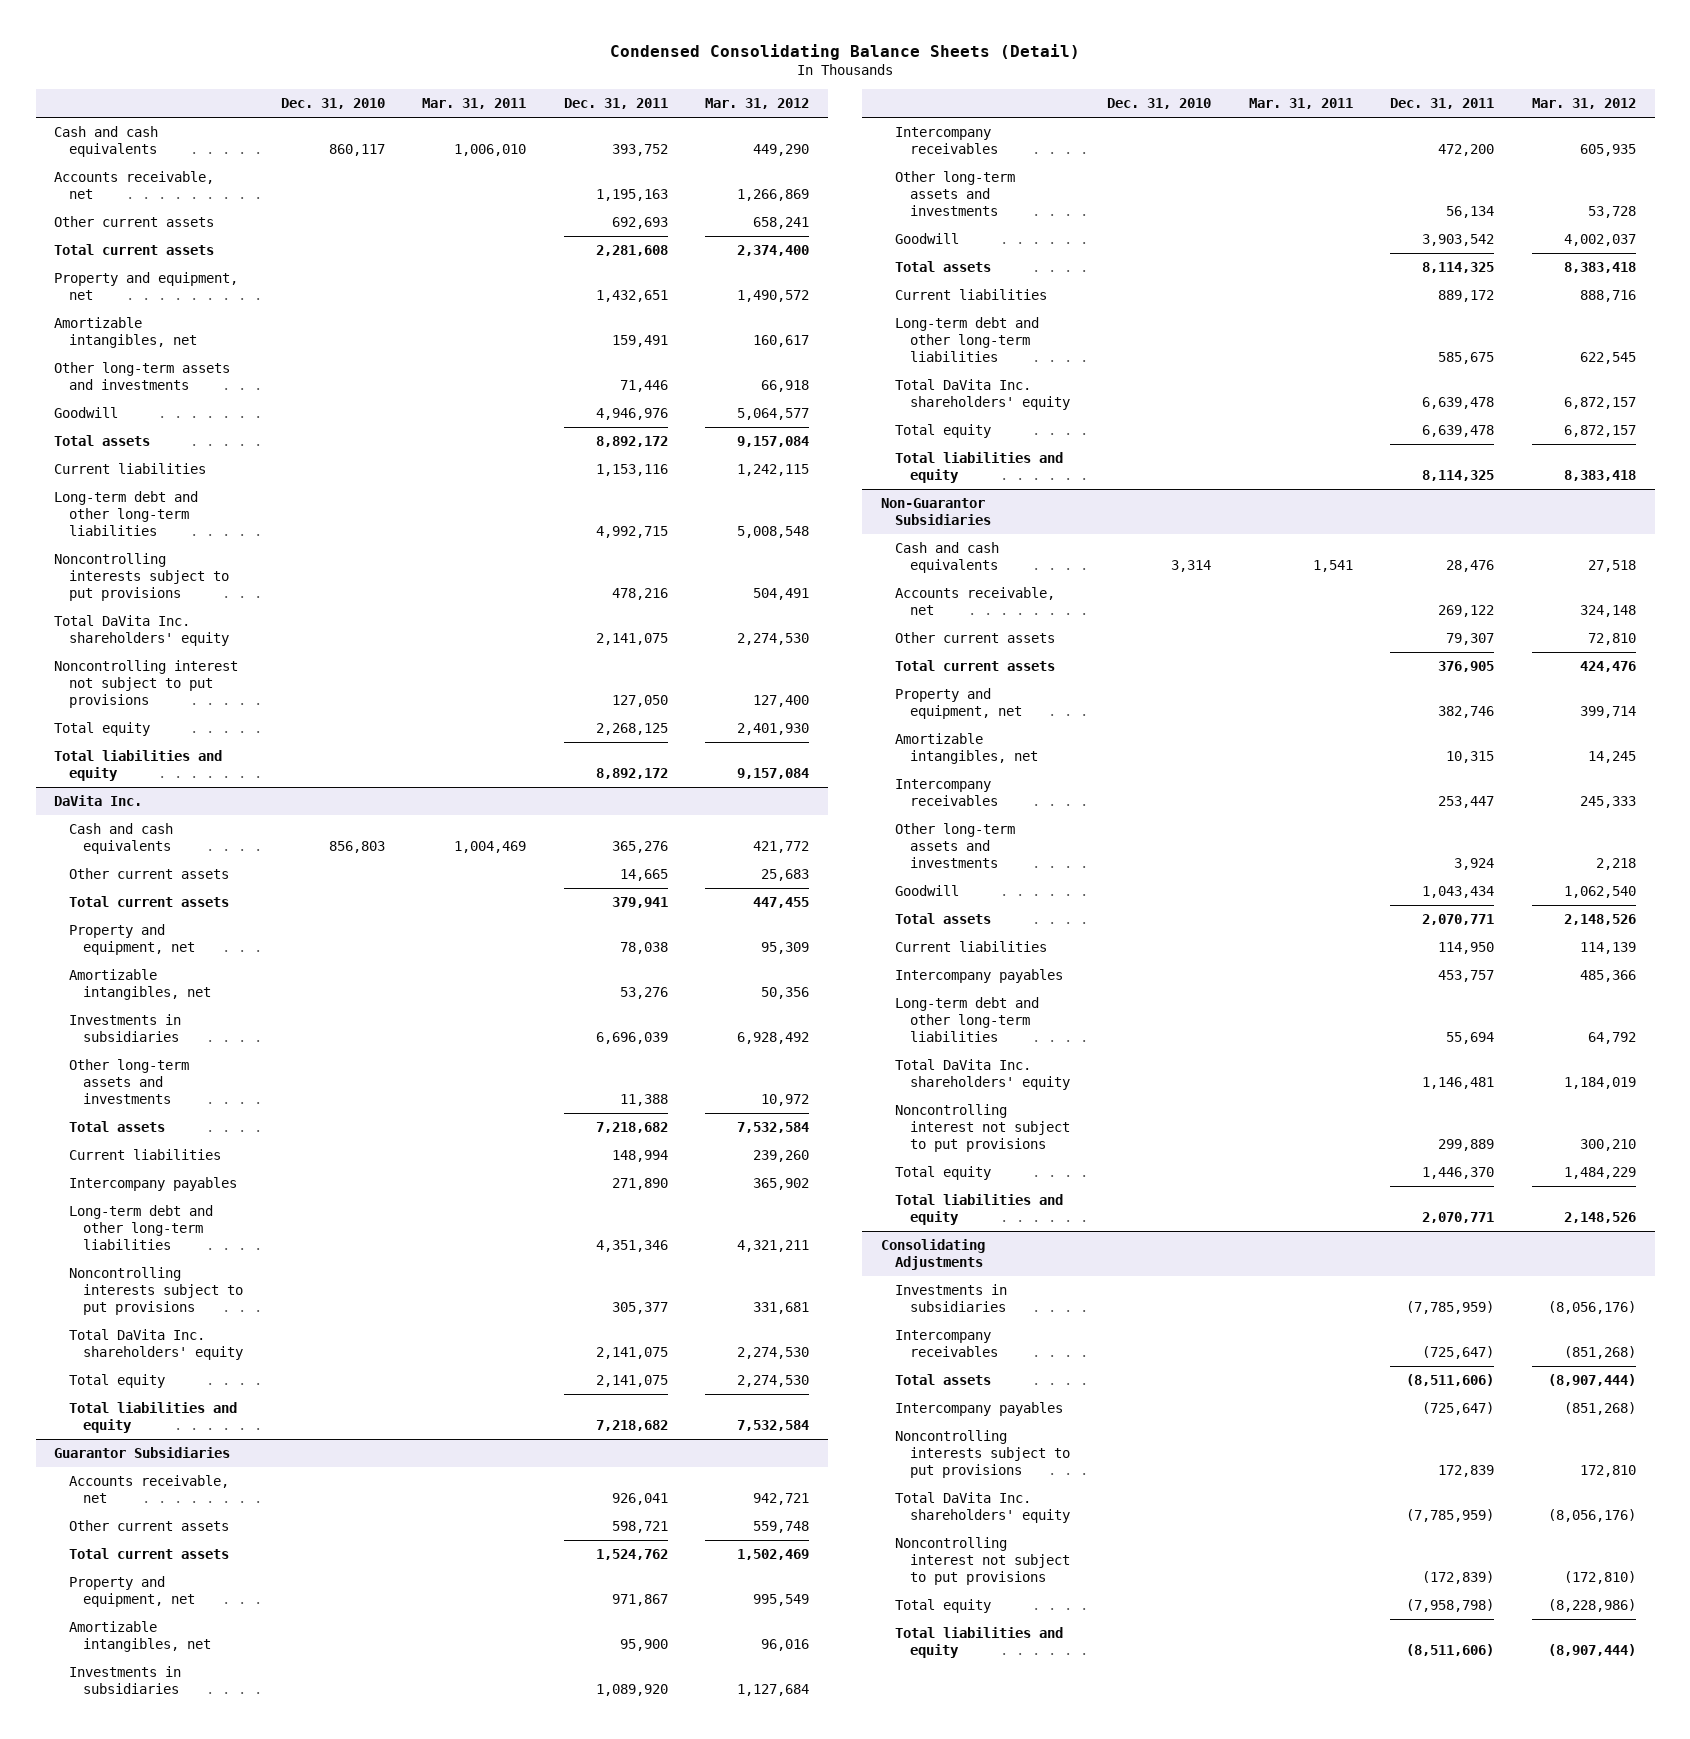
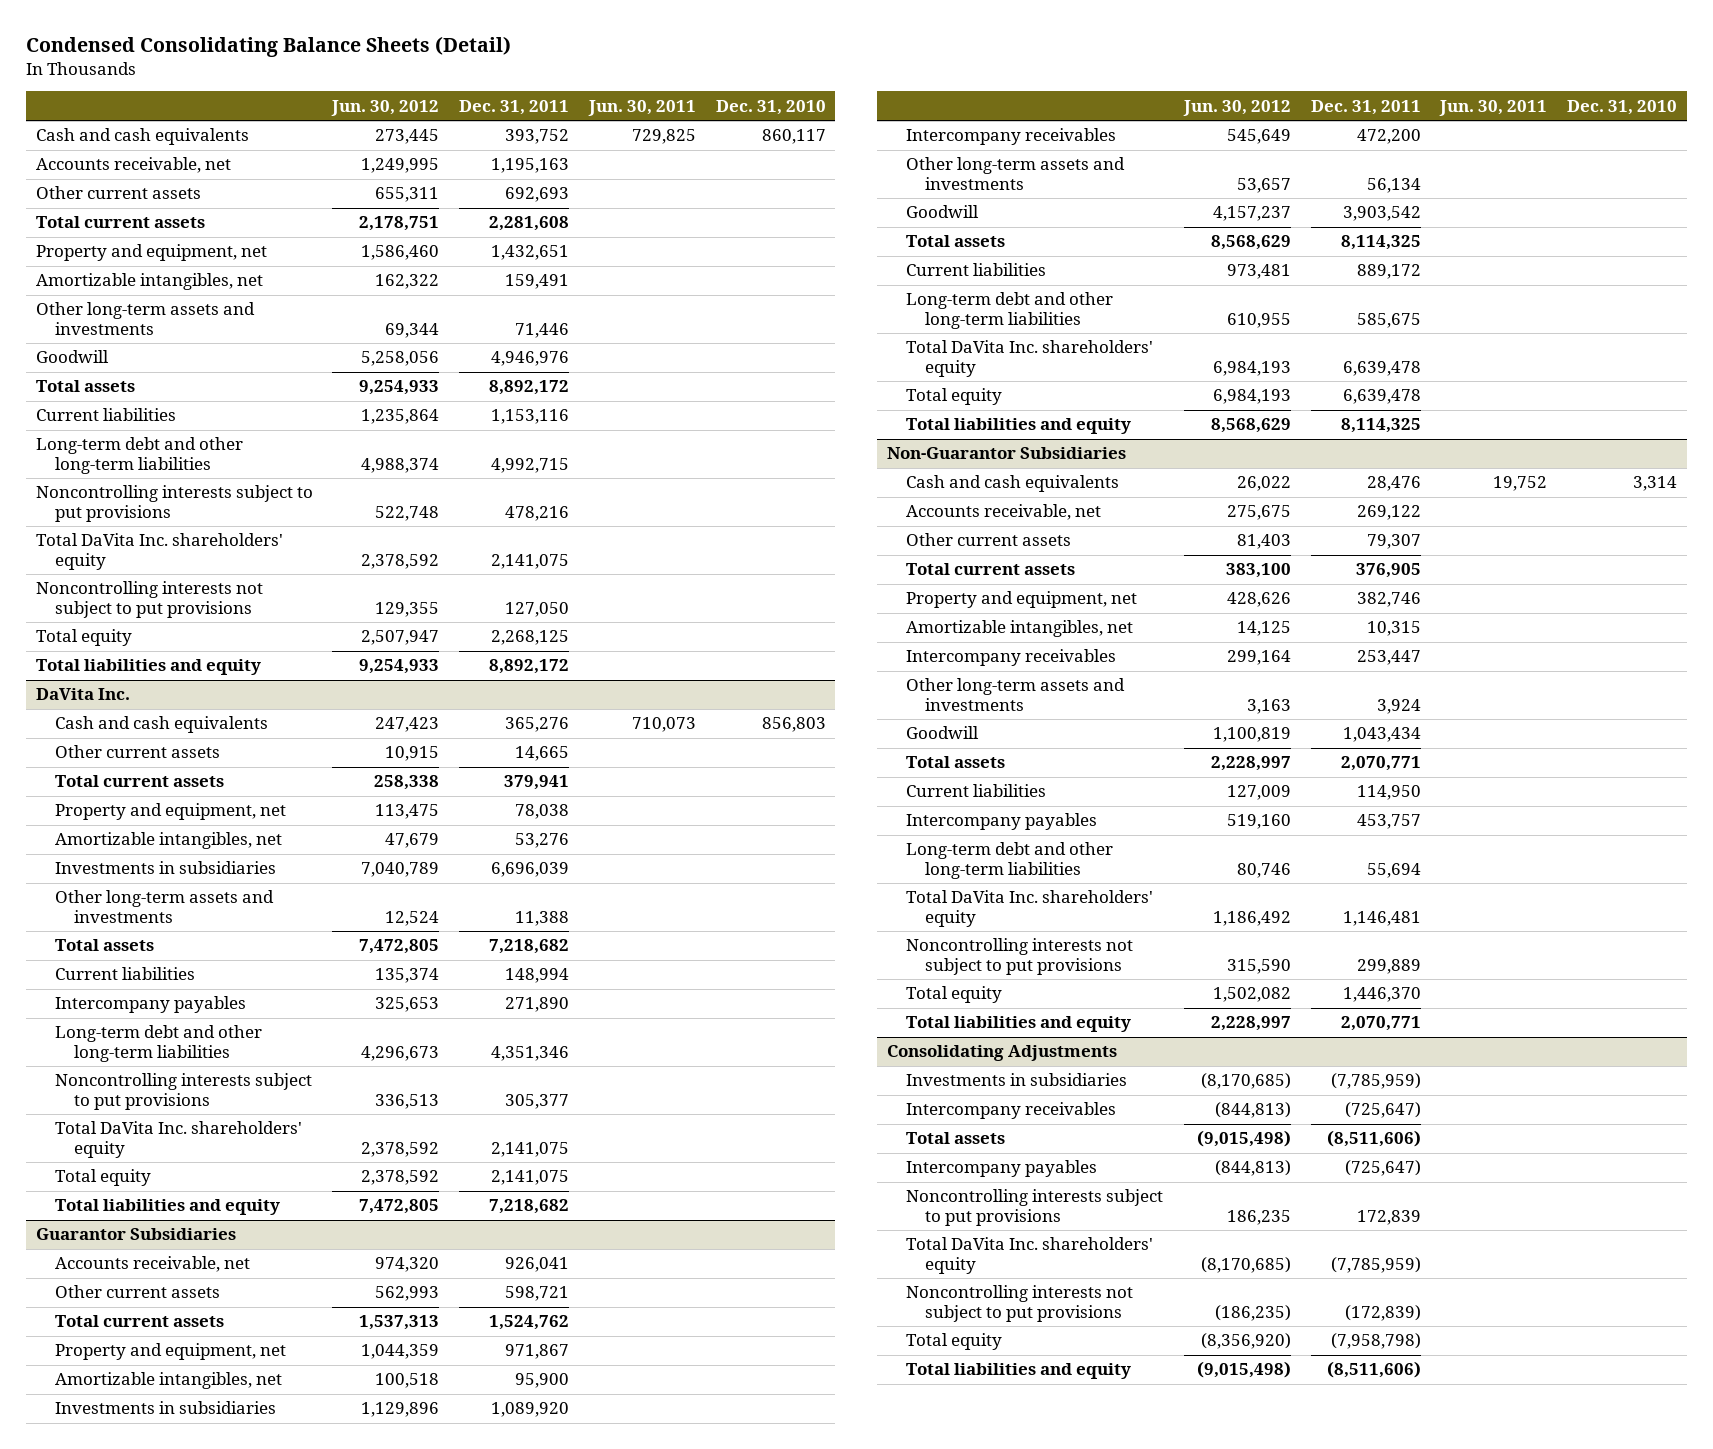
- | Dec. 31, 2010 | Mar. 31, 2011 | Dec. 31, 2011 | Mar. 31, 2012
+ | Jun. 30, 2012 | Dec. 31, 2011 | Jun. 30, 2011 | Dec. 31, 2010
- Noncontrolling interest not subject to put provisions | | | 127,050 | 127,400
+ Noncontrolling interests not subject to put provisions | 129,355 | 127,050 | |
@ Non-Guarantor Subsidiaries
- Noncontrolling interest not subject to put provisions | | | 299,889 | 300,210
+ Noncontrolling interests not subject to put provisions | 315,590 | 299,889 | |
@ Consolidating Adjustments
- Noncontrolling interest not subject to put provisions | | | (172,839) | (172,810)
+ Noncontrolling interests not subject to put provisions | (186,235) | (172,839) | |

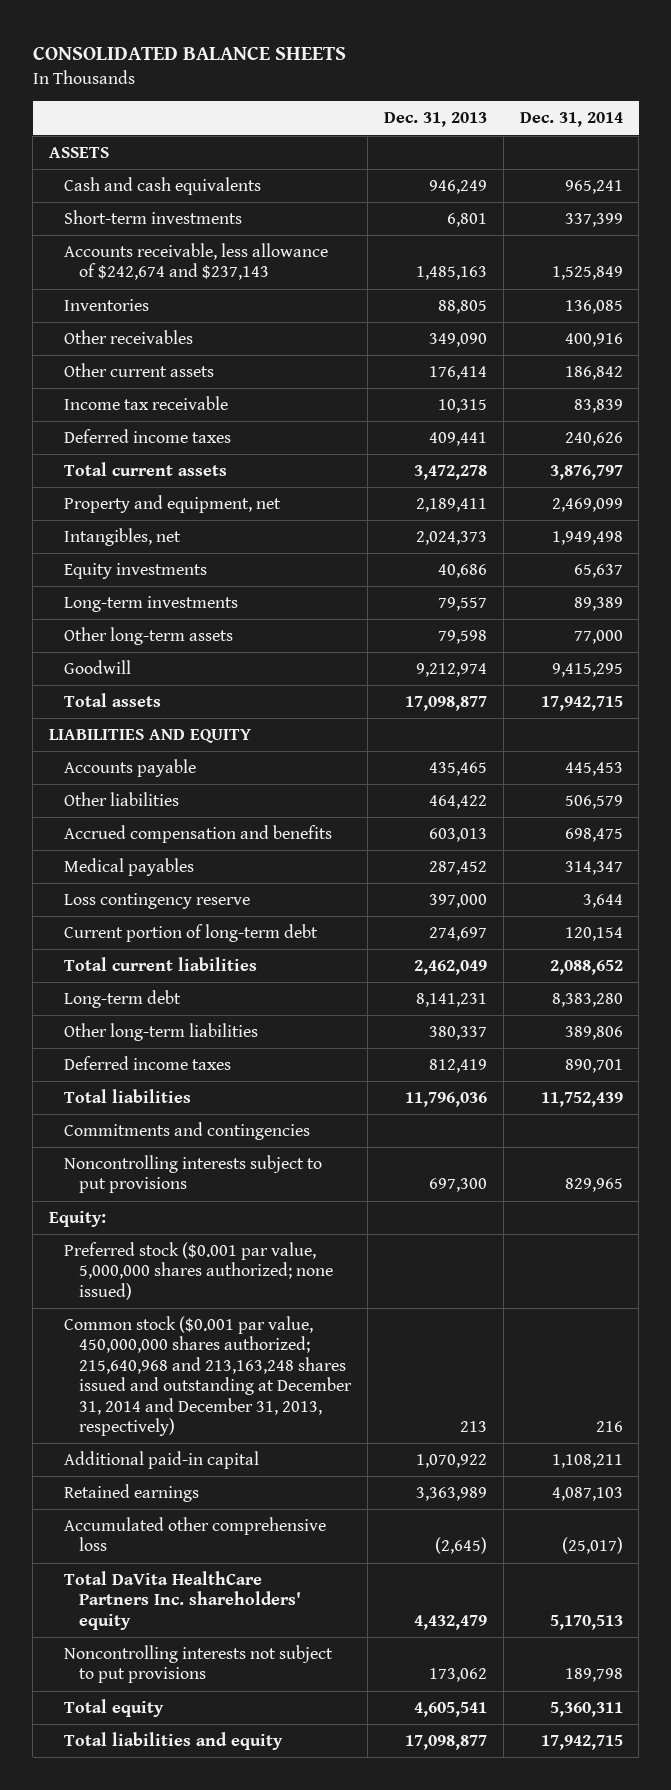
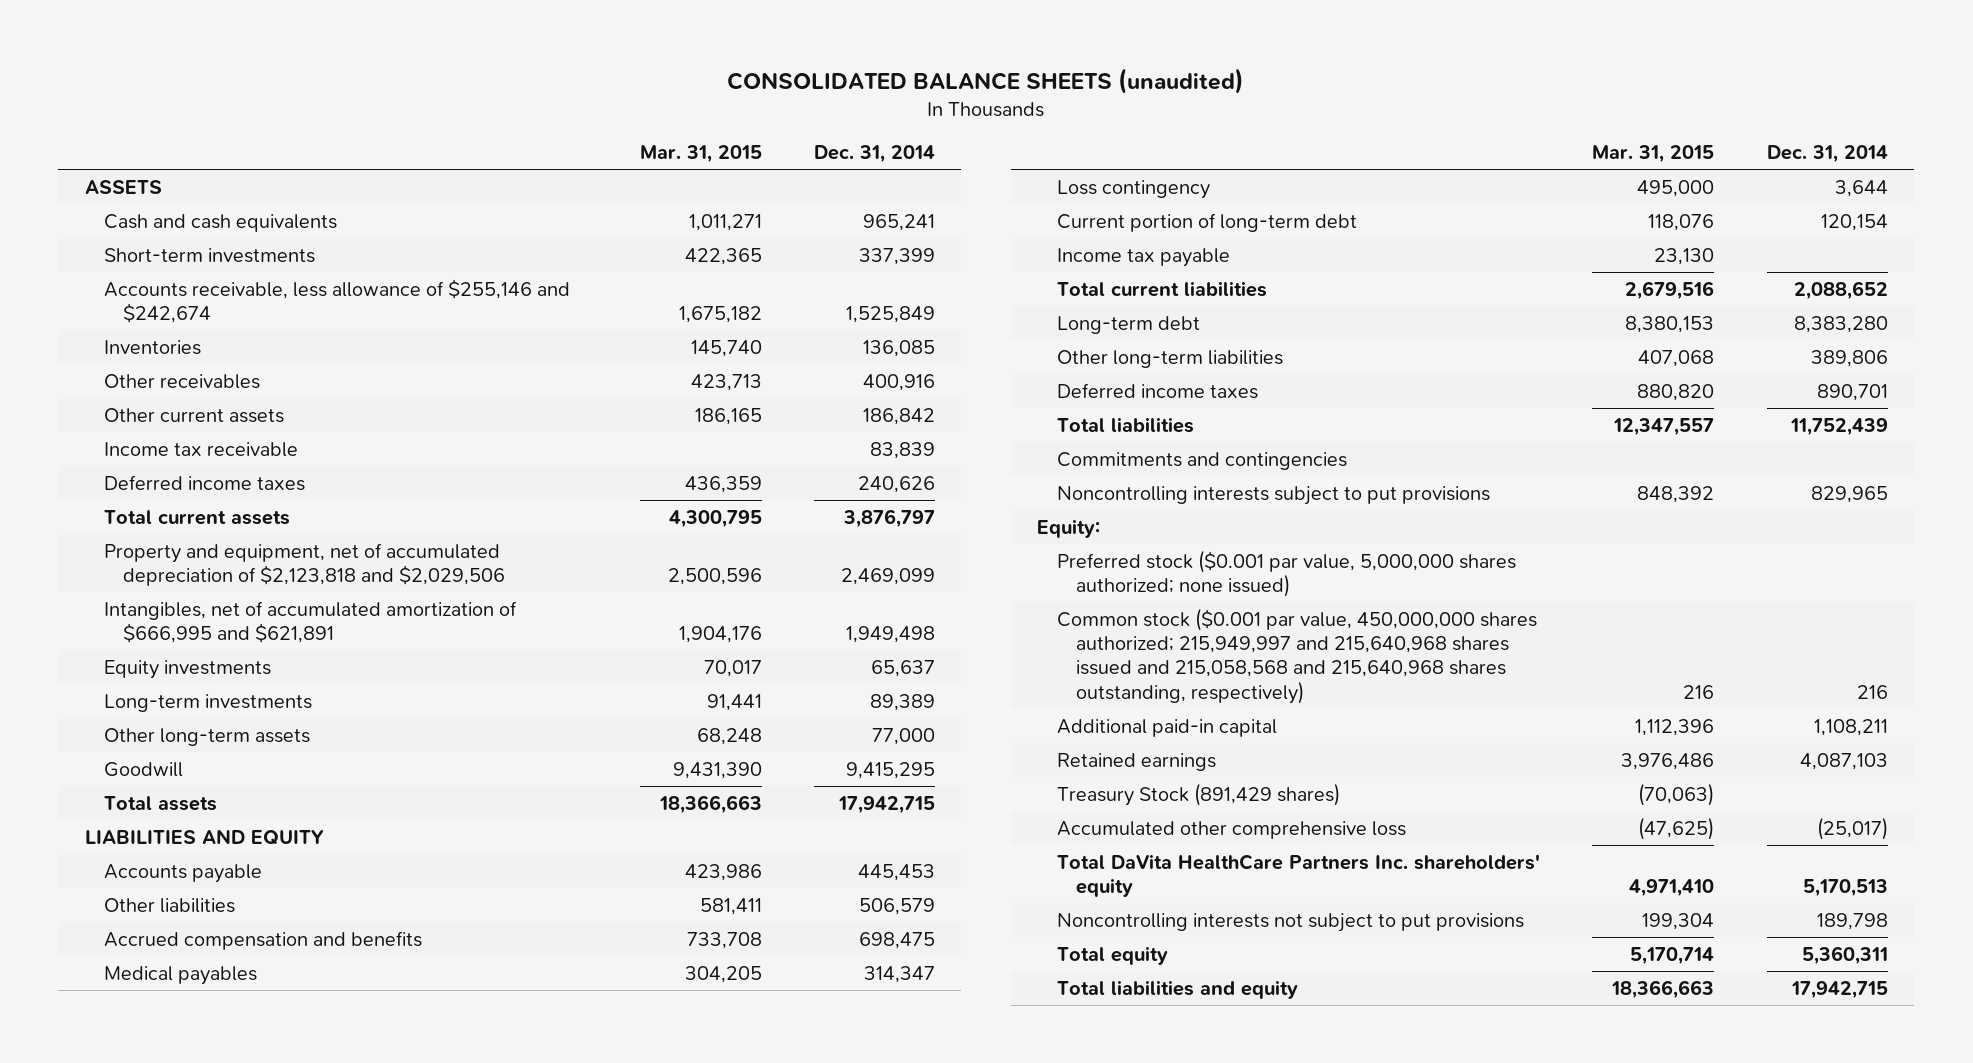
- CONSOLIDATED BALANCE SHEETS
+ CONSOLIDATED BALANCE SHEETS (unaudited)
- | Dec. 31, 2013 | Dec. 31, 2014
+ | Mar. 31, 2015 | Dec. 31, 2014
- Accounts receivable, less allowance of $242,674 and $237,143 | 1,485,163 | 1,525,849
+ Accounts receivable, less allowance of $255,146 and $242,674 | 1,675,182 | 1,525,849
- Property and equipment, net | 2,189,411 | 2,469,099
- Intangibles, net | 2,024,373 | 1,949,498
+ Property and equipment, net of accumulated depreciation of $2,123,818 and $2,029,506 | 2,500,596 | 2,469,099
+ Intangibles, net of accumulated amortization of $666,995 and $621,891 | 1,904,176 | 1,949,498
- Loss contingency reserve | 397,000 | 3,644
+ Loss contingency | 495,000 | 3,644
+ Income tax payable | 23,130 |
- Common stock ($0.001 par value, 450,000,000 shares authorized; 215,640,968 and 213,163,248 shares issued and outstanding at December 31, 2014 and December 31, 2013, respectively) | 213 | 216
+ Common stock ($0.001 par value, 450,000,000 shares authorized; 215,949,997 and 215,640,968 shares issued and 215,058,568 and 215,640,968 shares outstanding, respectively) | 216 | 216
+ Treasury Stock (891,429 shares) | (70,063) |

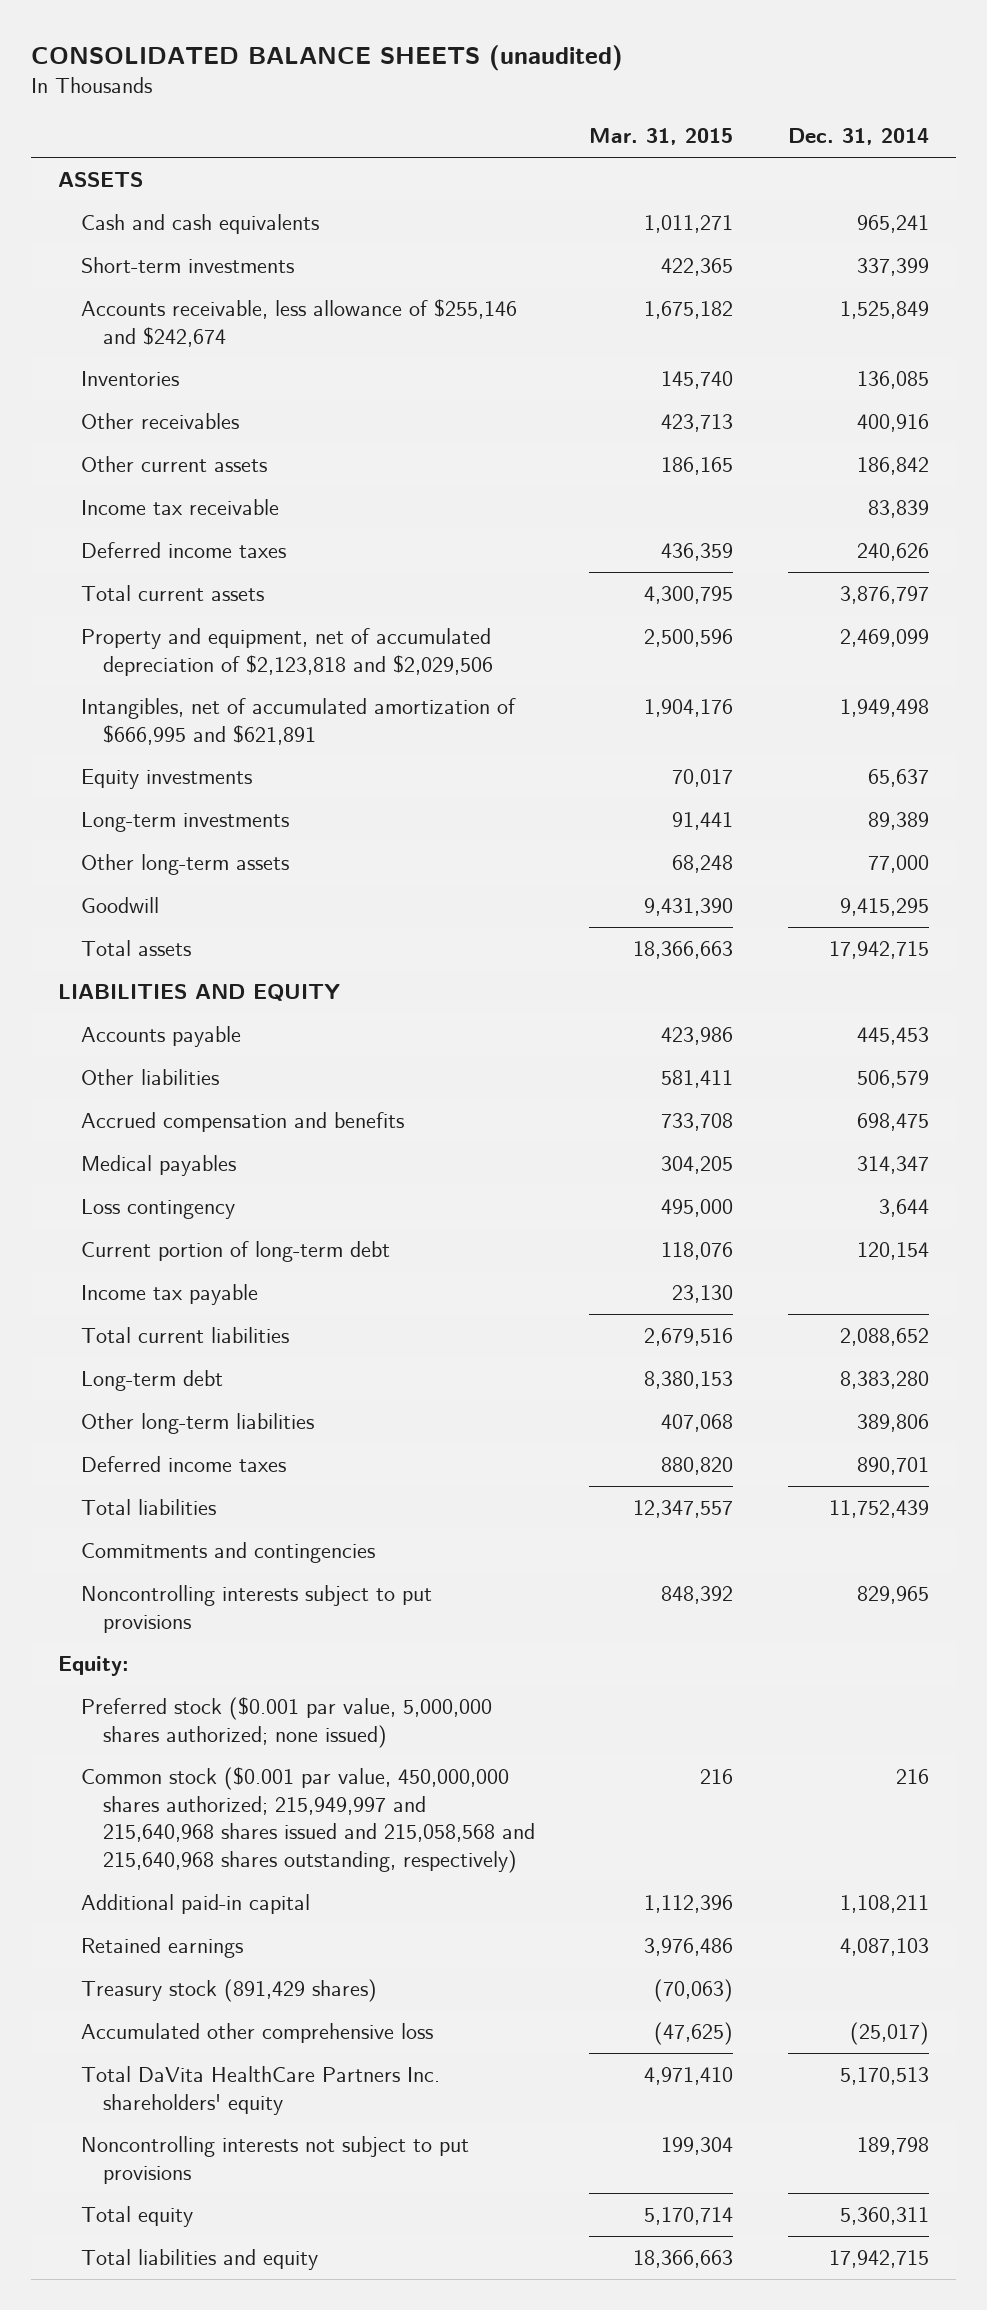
- Treasury Stock (891,429 shares) | (70,063) |
+ Treasury stock (891,429 shares) | (70,063) |

